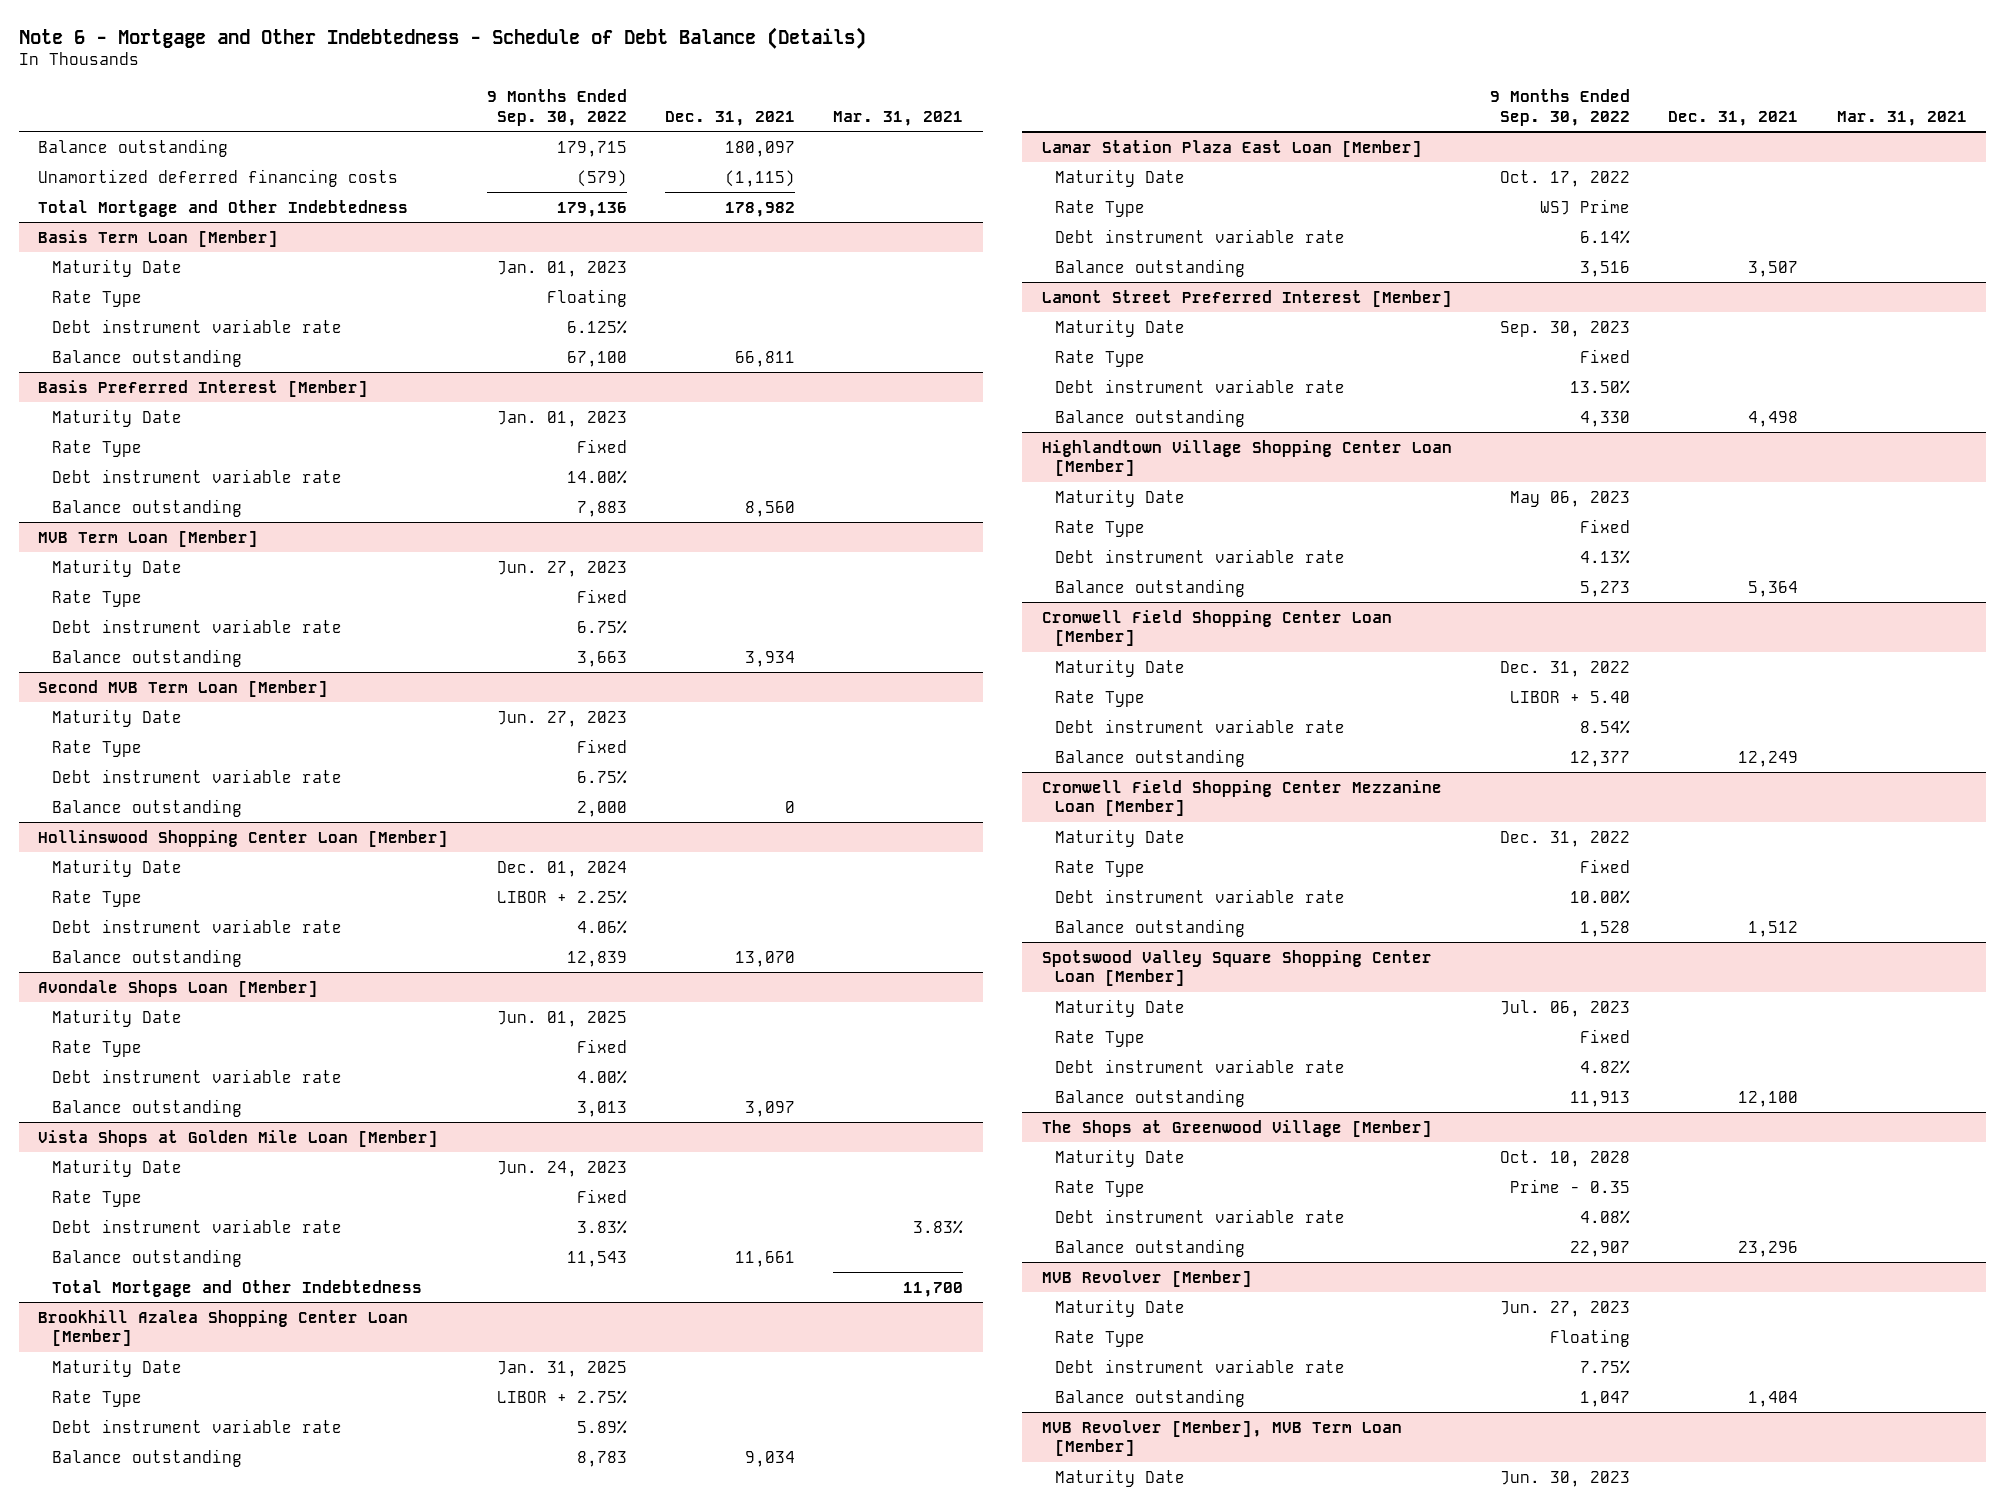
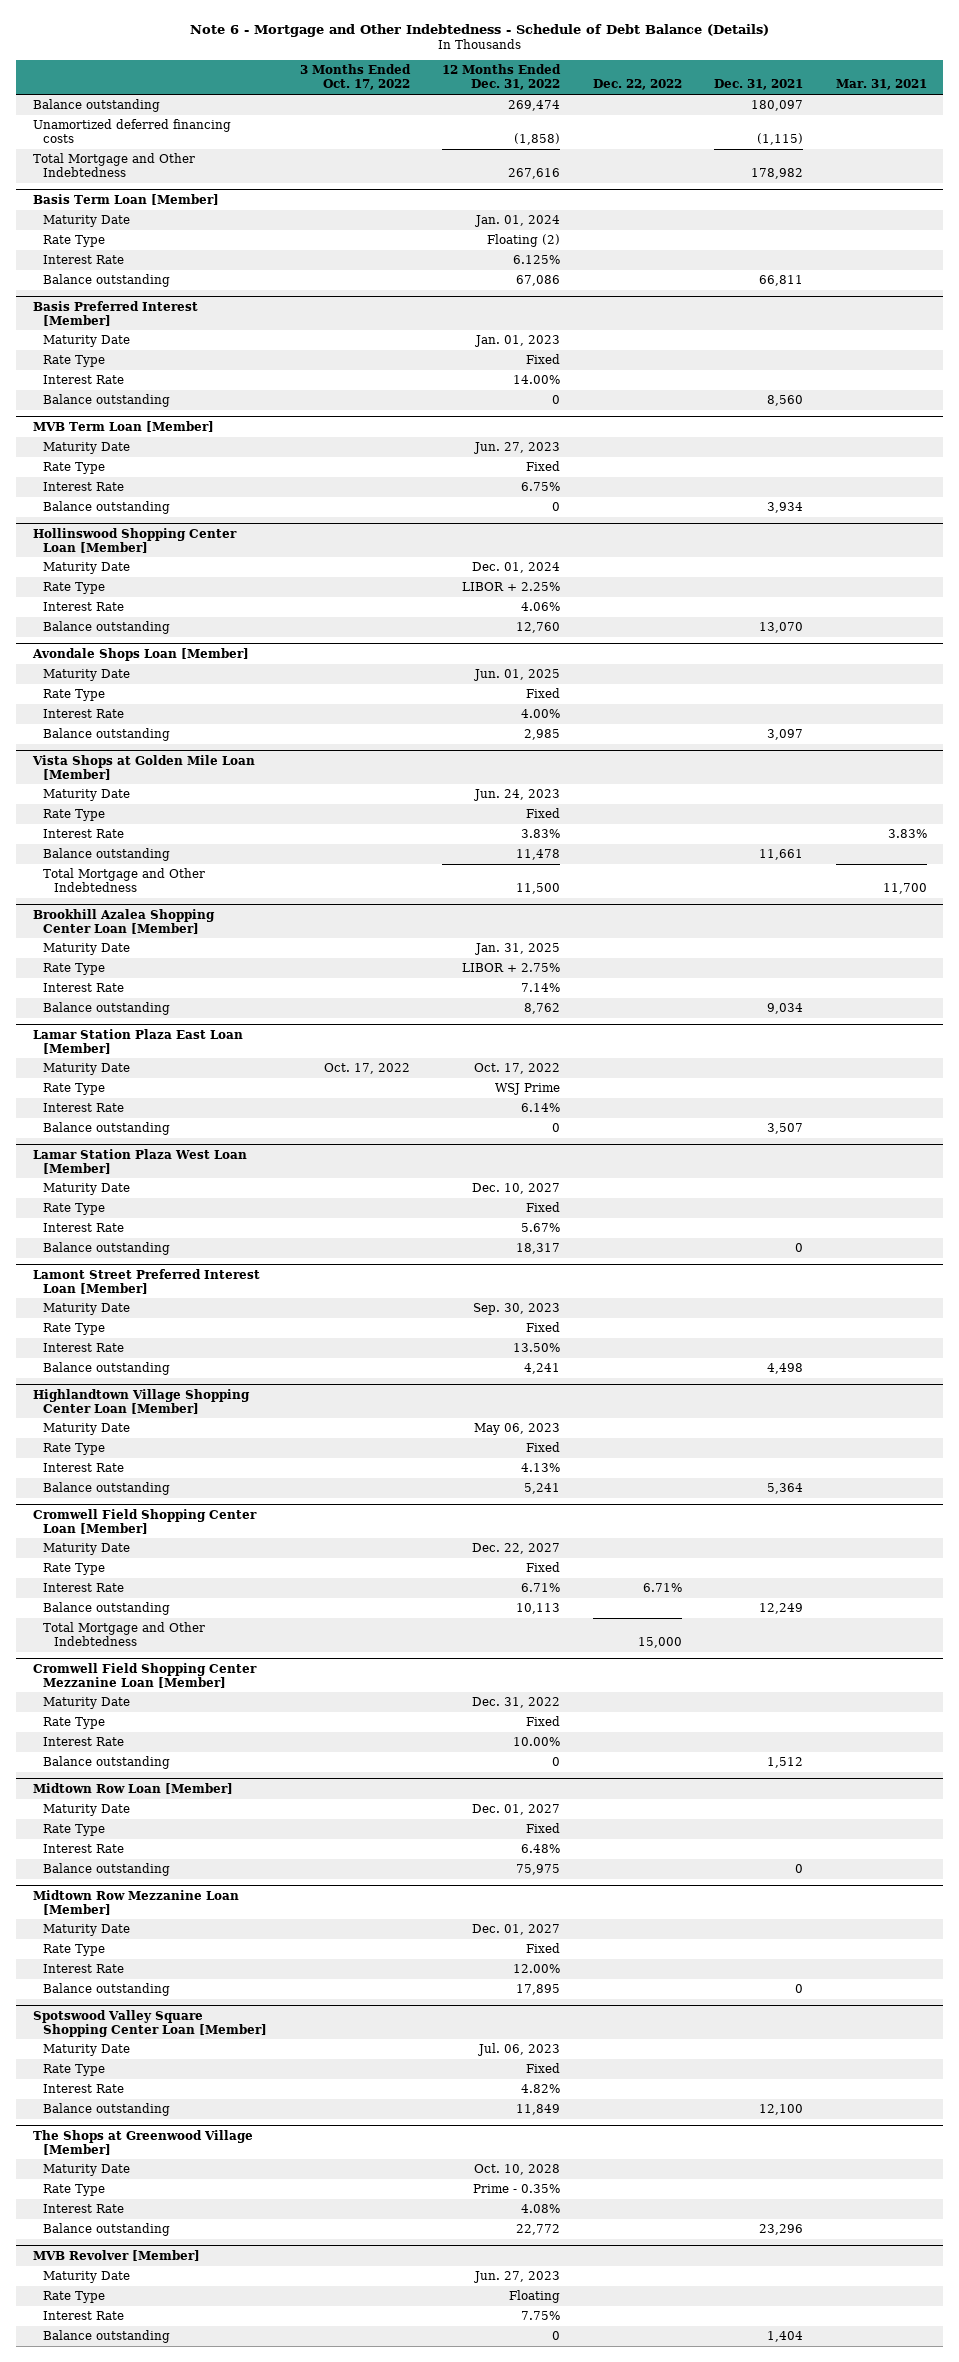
- | 9 Months Ended Sep. 30, 2022 | Dec. 31, 2021 | Mar. 31, 2021
+ | 3 Months Ended Oct. 17, 2022 | 12 Months Ended Dec. 31, 2022 | Dec. 22, 2022 | Dec. 31, 2021 | Mar. 31, 2021
@ Basis Term Loan [Member]
- Debt instrument variable rate | 6.125% | |
+ Interest Rate | | 6.125% | | |
@ Basis Preferred Interest [Member]
- Debt instrument variable rate | 14.00% | |
+ Interest Rate | | 14.00% | | |
@ MVB Term Loan [Member]
- Debt instrument variable rate | 6.75% | |
+ Interest Rate | | 6.75% | | |
- Second MVB Term Loan [Member]
- Maturity Date | Jun. 27, 2023 | |
- Rate Type | Fixed | |
- Debt instrument variable rate | 6.75% | |
- Balance outstanding | 2,000 | 0 |
@ Hollinswood Shopping Center Loan [Member]
- Debt instrument variable rate | 4.06% | |
+ Interest Rate | | 4.06% | | |
@ Avondale Shops Loan [Member]
- Debt instrument variable rate | 4.00% | |
+ Interest Rate | | 4.00% | | |
@ Vista Shops at Golden Mile Loan [Member]
- Debt instrument variable rate | 3.83% | | 3.83%
+ Interest Rate | | 3.83% | | | 3.83%
@ Brookhill Azalea Shopping Center Loan [Member]
- Debt instrument variable rate | 5.89% | |
+ Interest Rate | | 7.14% | | |
@ Lamar Station Plaza East Loan [Member]
- Debt instrument variable rate | 6.14% | |
+ Interest Rate | | 6.14% | | |
- Lamont Street Preferred Interest [Member]
+ Lamar Station Plaza West Loan [Member]
+ Maturity Date | | Dec. 10, 2027 | | |
+ Rate Type | | Fixed | | |
+ Interest Rate | | 5.67% | | |
+ Balance outstanding | | 18,317 | | 0 |
+ Lamont Street Preferred Interest Loan [Member]
- Debt instrument variable rate | 13.50% | |
+ Interest Rate | | 13.50% | | |
@ Highlandtown Village Shopping Center Loan [Member]
- Debt instrument variable rate | 4.13% | |
+ Interest Rate | | 4.13% | | |
@ Cromwell Field Shopping Center Loan [Member]
- Debt instrument variable rate | 8.54% | |
+ Interest Rate | | 6.71% | 6.71% | |
+ Total Mortgage and Other Indebtedness | | | 15,000 | |
@ Cromwell Field Shopping Center Mezzanine Loan [Member]
- Debt instrument variable rate | 10.00% | |
+ Interest Rate | | 10.00% | | |
+ Midtown Row Loan [Member]
+ Maturity Date | | Dec. 01, 2027 | | |
+ Rate Type | | Fixed | | |
+ Interest Rate | | 6.48% | | |
+ Balance outstanding | | 75,975 | | 0 |
+ Midtown Row Mezzanine Loan [Member]
+ Maturity Date | | Dec. 01, 2027 | | |
+ Rate Type | | Fixed | | |
+ Interest Rate | | 12.00% | | |
+ Balance outstanding | | 17,895 | | 0 |
@ Spotswood Valley Square Shopping Center Loan [Member]
- Debt instrument variable rate | 4.82% | |
+ Interest Rate | | 4.82% | | |
@ The Shops at Greenwood Village [Member]
- Debt instrument variable rate | 4.08% | |
+ Interest Rate | | 4.08% | | |
@ MVB Revolver [Member]
- Debt instrument variable rate | 7.75% | |
+ Interest Rate | | 7.75% | | |
- MVB Revolver [Member], MVB Term Loan [Member]
- Maturity Date | Jun. 30, 2023 | |

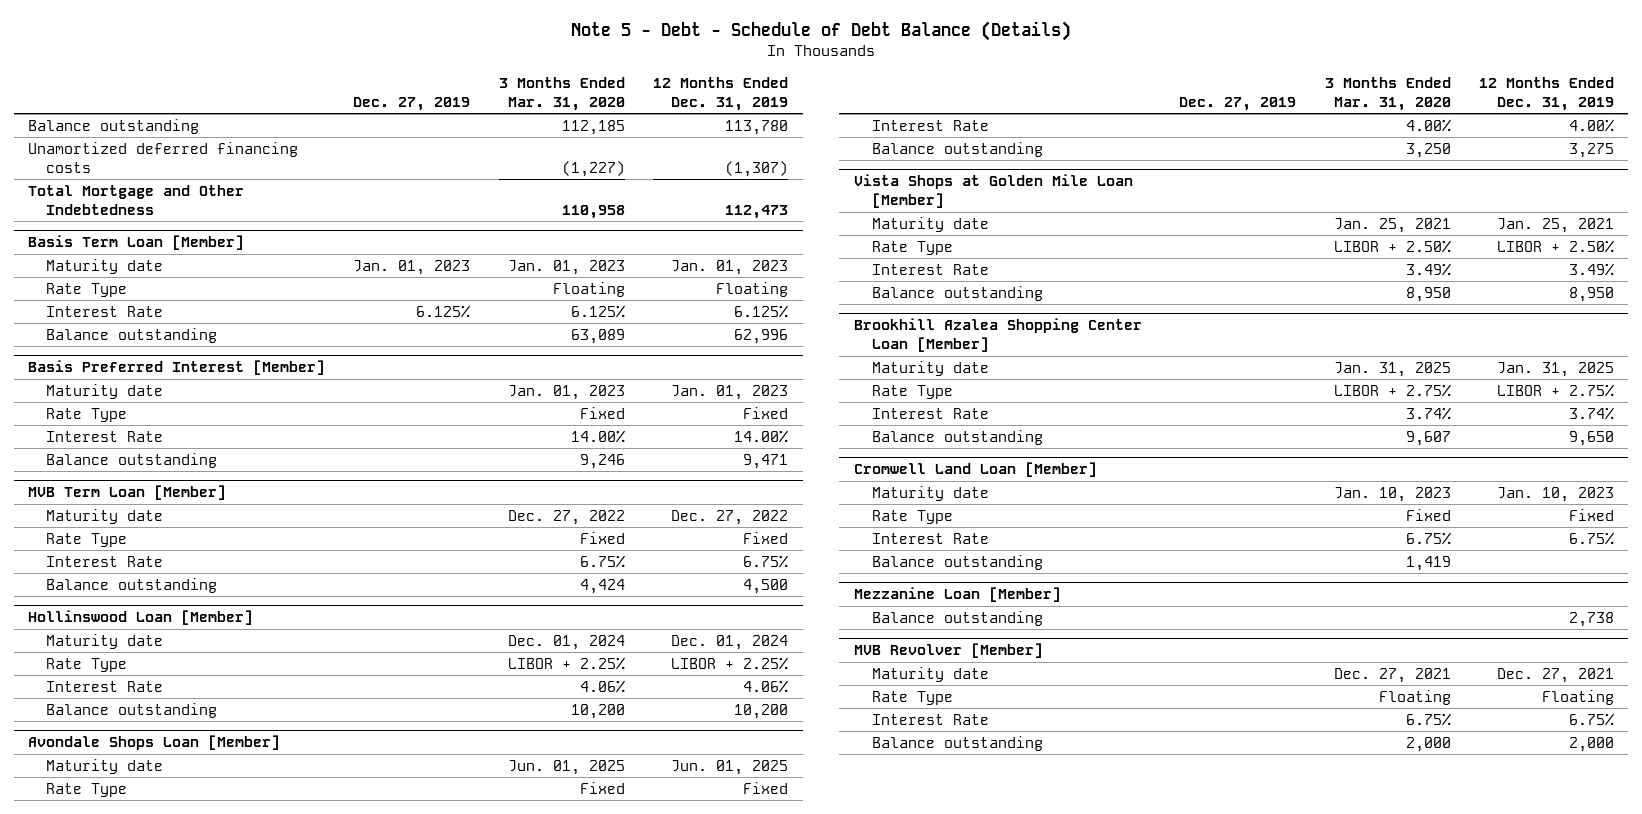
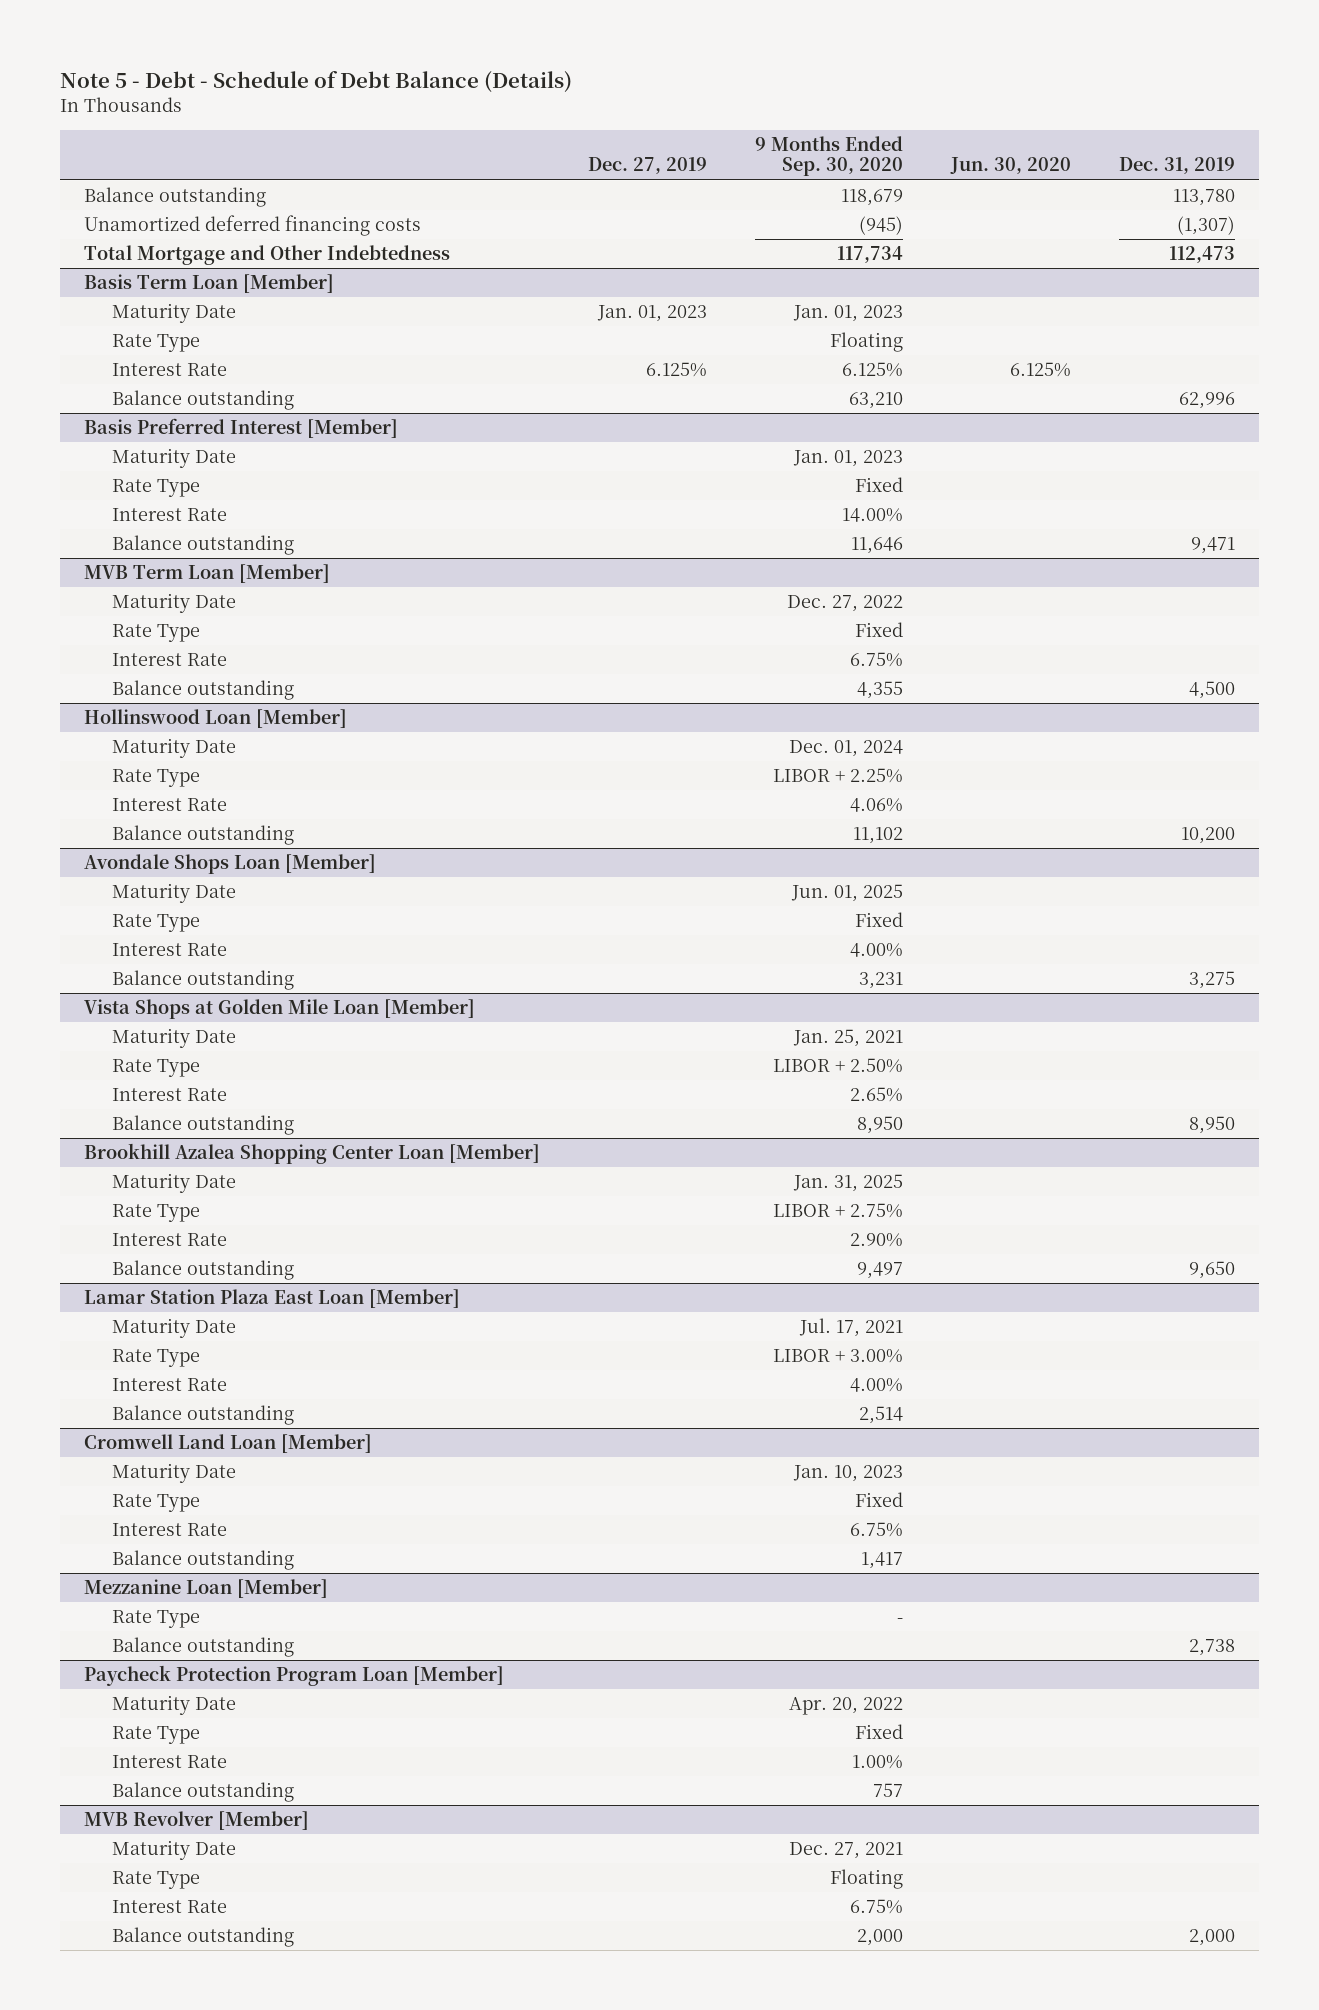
- | Dec. 27, 2019 | 3 Months Ended Mar. 31, 2020 | 12 Months Ended Dec. 31, 2019
+ | Dec. 27, 2019 | 9 Months Ended Sep. 30, 2020 | Jun. 30, 2020 | Dec. 31, 2019
@ Basis Term Loan [Member]
- Maturity date | Jan. 01, 2023 | Jan. 01, 2023 | Jan. 01, 2023
+ Maturity Date | Jan. 01, 2023 | Jan. 01, 2023 | |
@ Basis Preferred Interest [Member]
- Maturity date | | Jan. 01, 2023 | Jan. 01, 2023
+ Maturity Date | | Jan. 01, 2023 | |
@ MVB Term Loan [Member]
- Maturity date | | Dec. 27, 2022 | Dec. 27, 2022
+ Maturity Date | | Dec. 27, 2022 | |
@ Hollinswood Loan [Member]
- Maturity date | | Dec. 01, 2024 | Dec. 01, 2024
+ Maturity Date | | Dec. 01, 2024 | |
@ Avondale Shops Loan [Member]
- Maturity date | | Jun. 01, 2025 | Jun. 01, 2025
+ Maturity Date | | Jun. 01, 2025 | |
@ Vista Shops at Golden Mile Loan [Member]
- Maturity date | | Jan. 25, 2021 | Jan. 25, 2021
+ Maturity Date | | Jan. 25, 2021 | |
@ Brookhill Azalea Shopping Center Loan [Member]
- Maturity date | | Jan. 31, 2025 | Jan. 31, 2025
+ Maturity Date | | Jan. 31, 2025 | |
+ Lamar Station Plaza East Loan [Member]
+ Maturity Date | | Jul. 17, 2021 | |
+ Rate Type | | LIBOR + 3.00% | |
+ Interest Rate | | 4.00% | |
+ Balance outstanding | | 2,514 | |
@ Cromwell Land Loan [Member]
- Maturity date | | Jan. 10, 2023 | Jan. 10, 2023
+ Maturity Date | | Jan. 10, 2023 | |
@ Mezzanine Loan [Member]
+ Rate Type | | - | |
+ Paycheck Protection Program Loan [Member]
+ Maturity Date | | Apr. 20, 2022 | |
+ Rate Type | | Fixed | |
+ Interest Rate | | 1.00% | |
+ Balance outstanding | | 757 | |
@ MVB Revolver [Member]
- Maturity date | | Dec. 27, 2021 | Dec. 27, 2021
+ Maturity Date | | Dec. 27, 2021 | |

